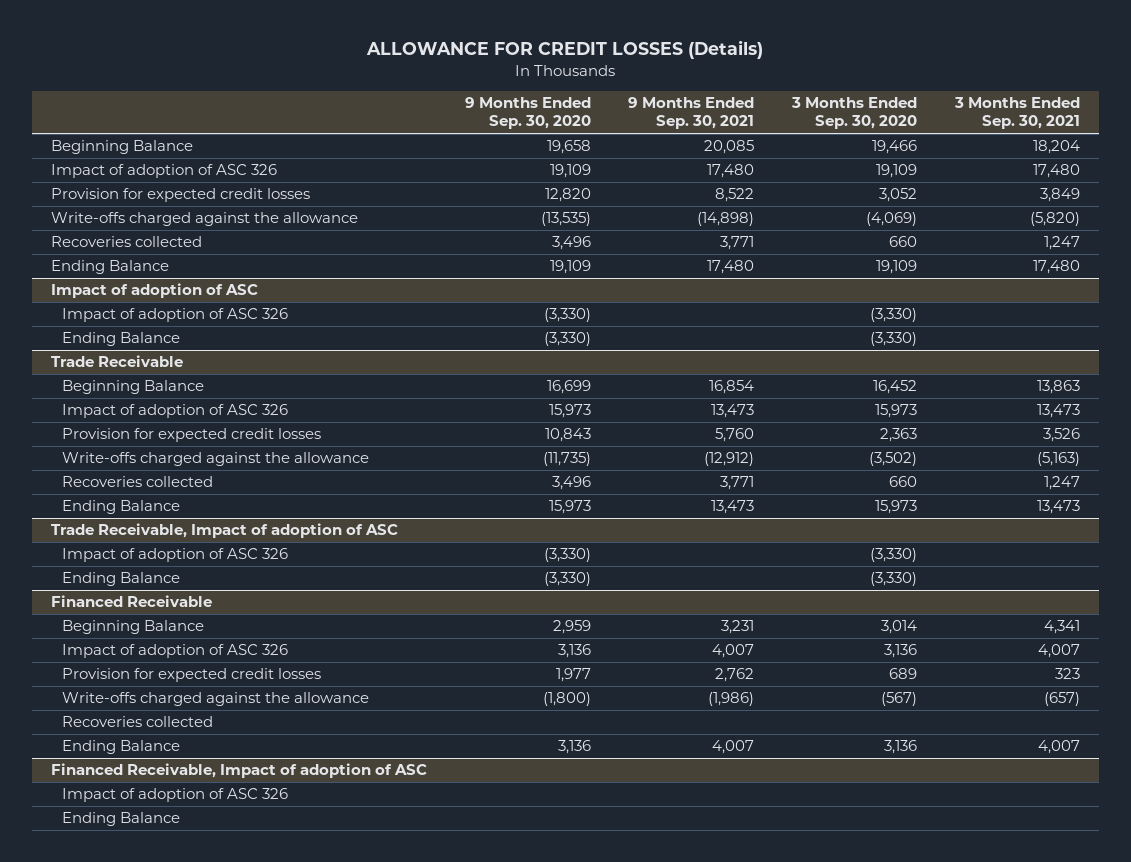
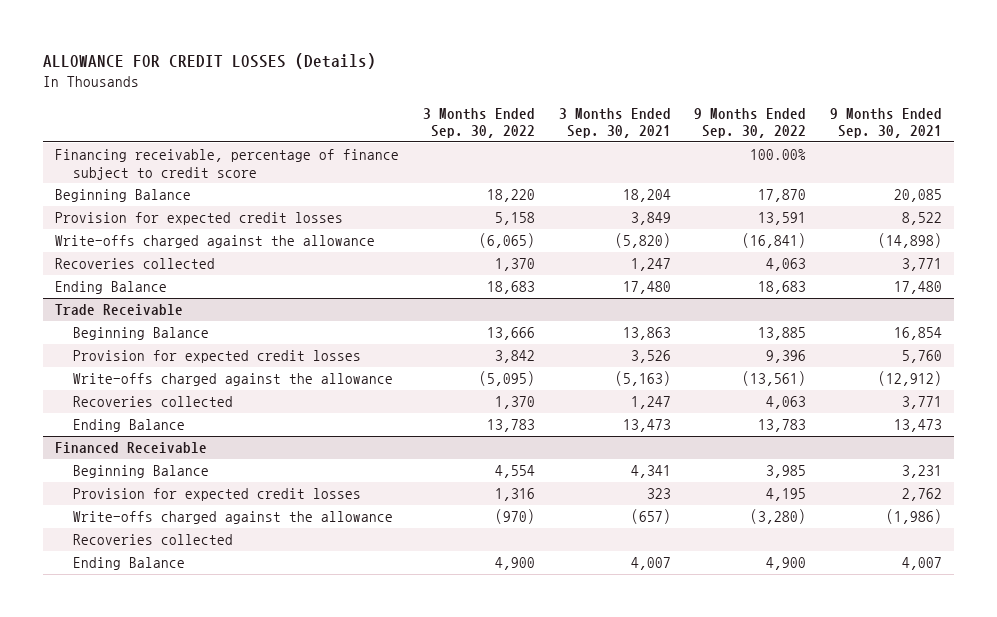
- | 9 Months Ended Sep. 30, 2020 | 9 Months Ended Sep. 30, 2021 | 3 Months Ended Sep. 30, 2020 | 3 Months Ended Sep. 30, 2021
+ | 3 Months Ended Sep. 30, 2022 | 3 Months Ended Sep. 30, 2021 | 9 Months Ended Sep. 30, 2022 | 9 Months Ended Sep. 30, 2021
+ Financing receivable, percentage of finance subject to credit score | | | 100.00% |
- Impact of adoption of ASC 326 | 19,109 | 17,480 | 19,109 | 17,480
- Impact of adoption of ASC
- Impact of adoption of ASC 326 | (3,330) | | (3,330) |
- Ending Balance | (3,330) | | (3,330) |
@ Trade Receivable
- Impact of adoption of ASC 326 | 15,973 | 13,473 | 15,973 | 13,473
- Trade Receivable, Impact of adoption of ASC
- Impact of adoption of ASC 326 | (3,330) | | (3,330) |
- Ending Balance | (3,330) | | (3,330) |
@ Financed Receivable
- Impact of adoption of ASC 326 | 3,136 | 4,007 | 3,136 | 4,007
- Financed Receivable, Impact of adoption of ASC
- Impact of adoption of ASC 326
- Ending Balance

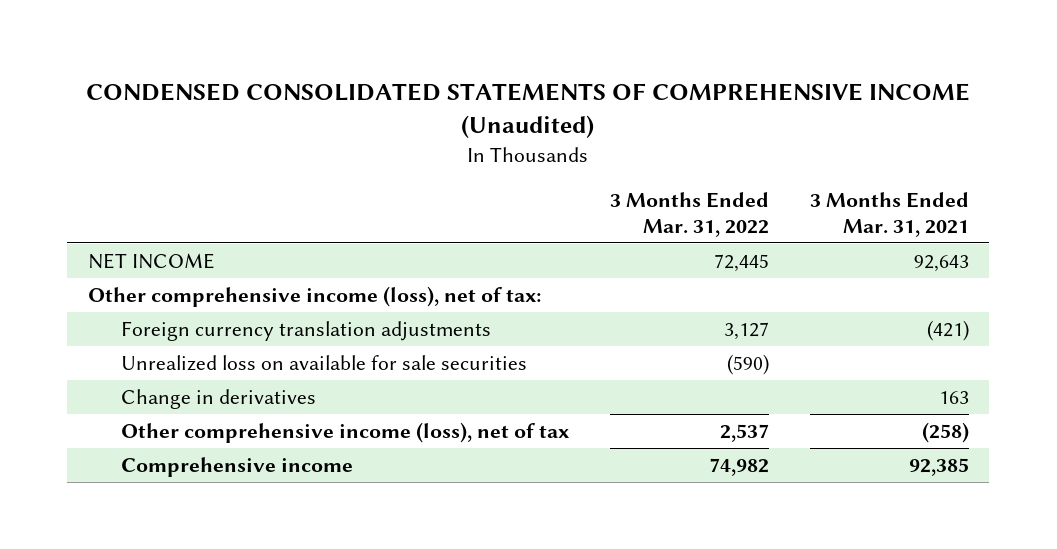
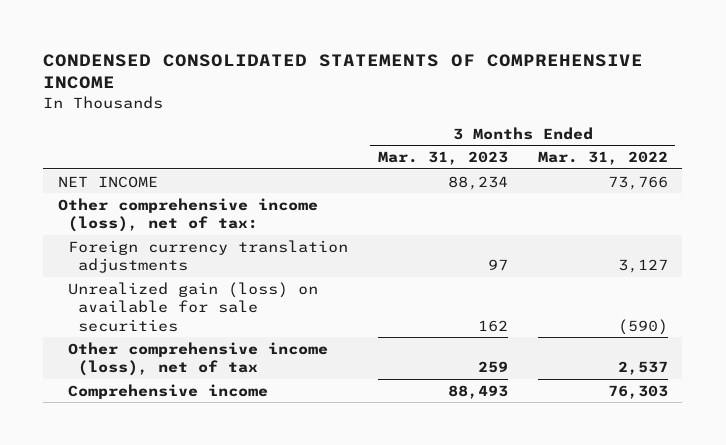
- CONDENSED CONSOLIDATED STATEMENTS OF COMPREHENSIVE INCOME (Unaudited)
+ CONDENSED CONSOLIDATED STATEMENTS OF COMPREHENSIVE INCOME
- | 3 Months Ended Mar. 31, 2022 | 3 Months Ended Mar. 31, 2021
+ | 3 Months Ended Mar. 31, 2023 | 3 Months Ended Mar. 31, 2022
- NET INCOME | 72,445 | 92,643
+ NET INCOME | 88,234 | 73,766
- Unrealized loss on available for sale securities | (590) |
- Change in derivatives | | 163
+ Unrealized gain (loss) on available for sale securities | 162 | (590)
- Comprehensive income | 74,982 | 92,385
+ Comprehensive income | 88,493 | 76,303

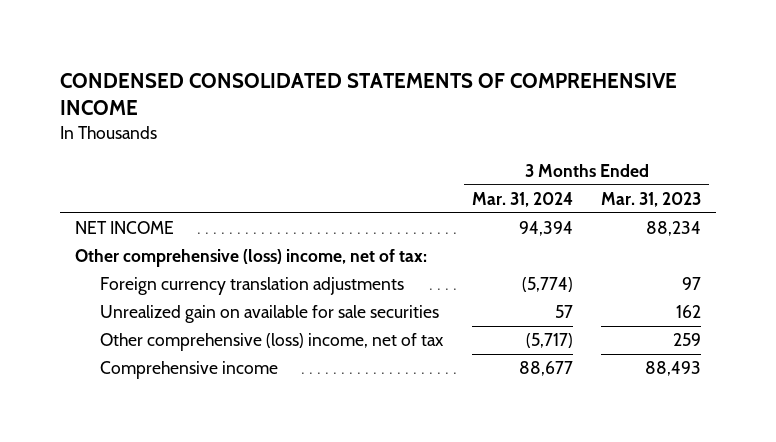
- | 3 Months Ended Mar. 31, 2023 | 3 Months Ended Mar. 31, 2022
+ | 3 Months Ended Mar. 31, 2024 | 3 Months Ended Mar. 31, 2023
- Other comprehensive income (loss), net of tax:
+ Other comprehensive (loss) income, net of tax:
- Unrealized gain (loss) on available for sale securities | 162 | (590)
- Other comprehensive income (loss), net of tax | 259 | 2,537
+ Unrealized gain on available for sale securities | 57 | 162
+ Other comprehensive (loss) income, net of tax | (5,717) | 259

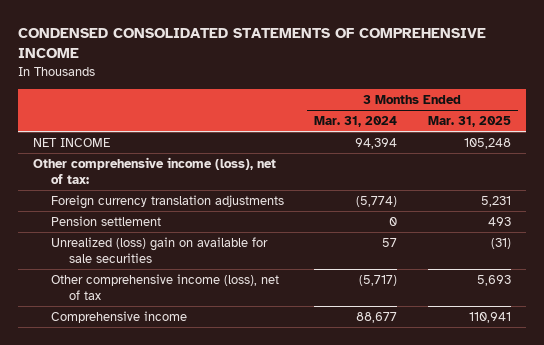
- | 3 Months Ended Mar. 31, 2024 | 3 Months Ended Mar. 31, 2023
+ | 3 Months Ended Mar. 31, 2024 | 3 Months Ended Mar. 31, 2025
- Other comprehensive (loss) income, net of tax:
+ Other comprehensive income (loss), net of tax:
- Unrealized gain on available for sale securities | 57 | 162
- Other comprehensive (loss) income, net of tax | (5,717) | 259
+ Pension settlement | 0 | 493
+ Unrealized (loss) gain on available for sale securities | 57 | (31)
+ Other comprehensive income (loss), net of tax | (5,717) | 5,693

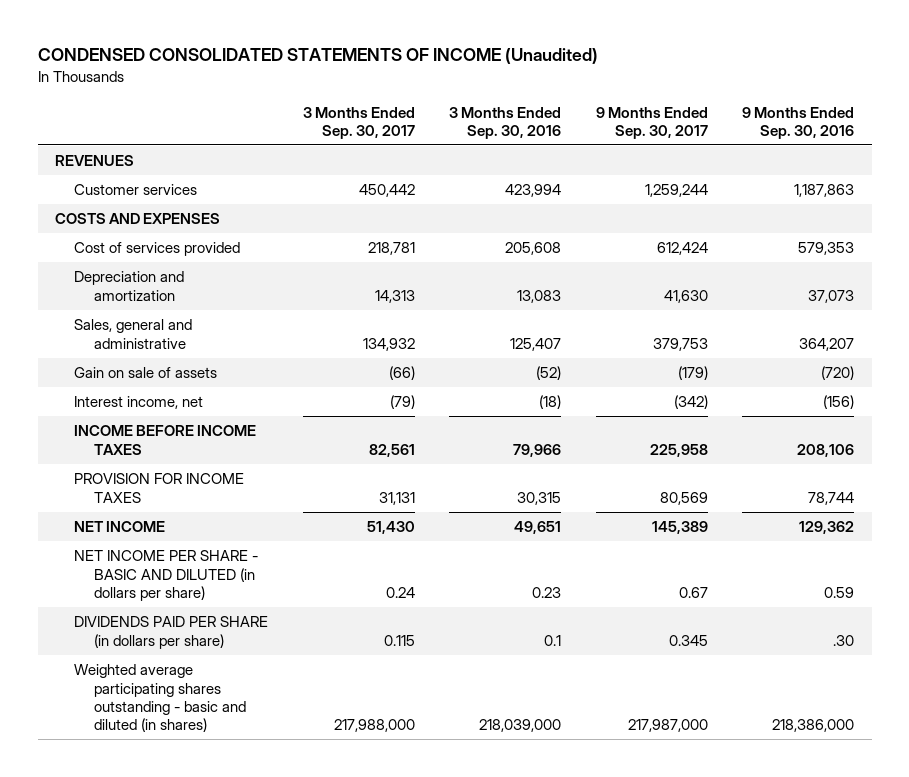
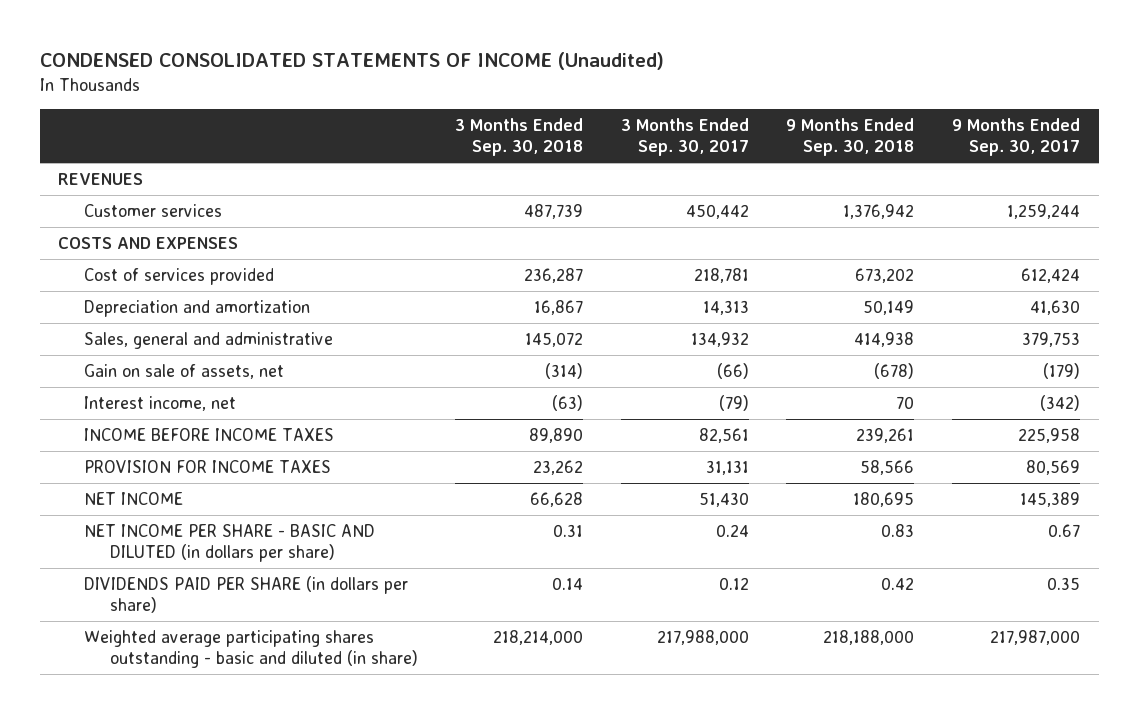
- | 3 Months Ended Sep. 30, 2017 | 3 Months Ended Sep. 30, 2016 | 9 Months Ended Sep. 30, 2017 | 9 Months Ended Sep. 30, 2016
+ | 3 Months Ended Sep. 30, 2018 | 3 Months Ended Sep. 30, 2017 | 9 Months Ended Sep. 30, 2018 | 9 Months Ended Sep. 30, 2017
- Gain on sale of assets | (66) | (52) | (179) | (720)
+ Gain on sale of assets, net | (314) | (66) | (678) | (179)
- DIVIDENDS PAID PER SHARE (in dollars per share) | 0.115 | 0.1 | 0.345 | .30
- Weighted average participating shares outstanding - basic and diluted (in shares) | 217,988,000 | 218,039,000 | 217,987,000 | 218,386,000
+ DIVIDENDS PAID PER SHARE (in dollars per share) | 0.14 | 0.12 | 0.42 | 0.35
+ Weighted average participating shares outstanding - basic and diluted (in share) | 218,214,000 | 217,988,000 | 218,188,000 | 217,987,000

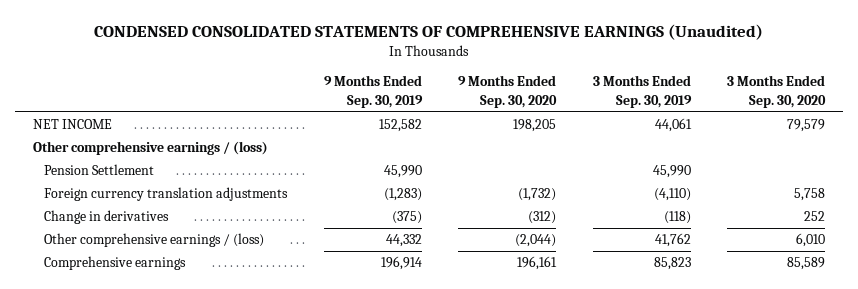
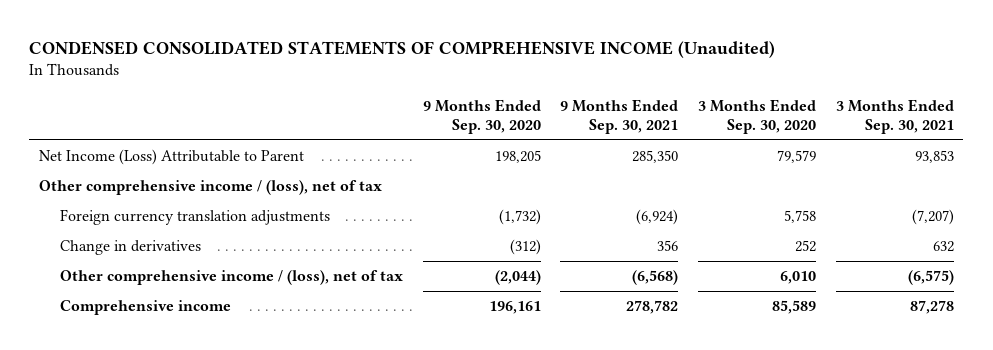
- CONDENSED CONSOLIDATED STATEMENTS OF COMPREHENSIVE EARNINGS (Unaudited)
+ CONDENSED CONSOLIDATED STATEMENTS OF COMPREHENSIVE INCOME (Unaudited)
- | 9 Months Ended Sep. 30, 2019 | 9 Months Ended Sep. 30, 2020 | 3 Months Ended Sep. 30, 2019 | 3 Months Ended Sep. 30, 2020
+ | 9 Months Ended Sep. 30, 2020 | 9 Months Ended Sep. 30, 2021 | 3 Months Ended Sep. 30, 2020 | 3 Months Ended Sep. 30, 2021
- NET INCOME | 152,582 | 198,205 | 44,061 | 79,579
- Other comprehensive earnings / (loss)
- Pension Settlement | 45,990 | | 45,990 |
+ Net Income (Loss) Attributable to Parent | 198,205 | 285,350 | 79,579 | 93,853
+ Other comprehensive income / (loss), net of tax
- Other comprehensive earnings / (loss) | 44,332 | (2,044) | 41,762 | 6,010
- Comprehensive earnings | 196,914 | 196,161 | 85,823 | 85,589
+ Other comprehensive income / (loss), net of tax | (2,044) | (6,568) | 6,010 | (6,575)
+ Comprehensive income | 196,161 | 278,782 | 85,589 | 87,278

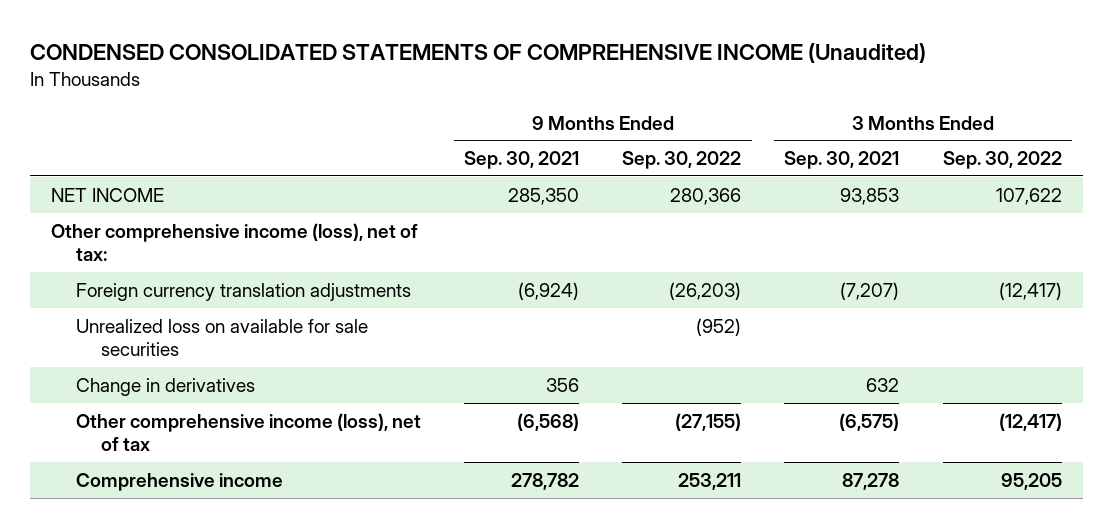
- | 9 Months Ended Sep. 30, 2020 | 9 Months Ended Sep. 30, 2021 | 3 Months Ended Sep. 30, 2020 | 3 Months Ended Sep. 30, 2021
+ | 9 Months Ended Sep. 30, 2021 | 9 Months Ended Sep. 30, 2022 | 3 Months Ended Sep. 30, 2021 | 3 Months Ended Sep. 30, 2022
- Net Income (Loss) Attributable to Parent | 198,205 | 285,350 | 79,579 | 93,853
- Other comprehensive income / (loss), net of tax
+ NET INCOME | 285,350 | 280,366 | 93,853 | 107,622
+ Other comprehensive income (loss), net of tax:
+ Unrealized loss on available for sale securities | | (952) | |
- Other comprehensive income / (loss), net of tax | (2,044) | (6,568) | 6,010 | (6,575)
+ Other comprehensive income (loss), net of tax | (6,568) | (27,155) | (6,575) | (12,417)

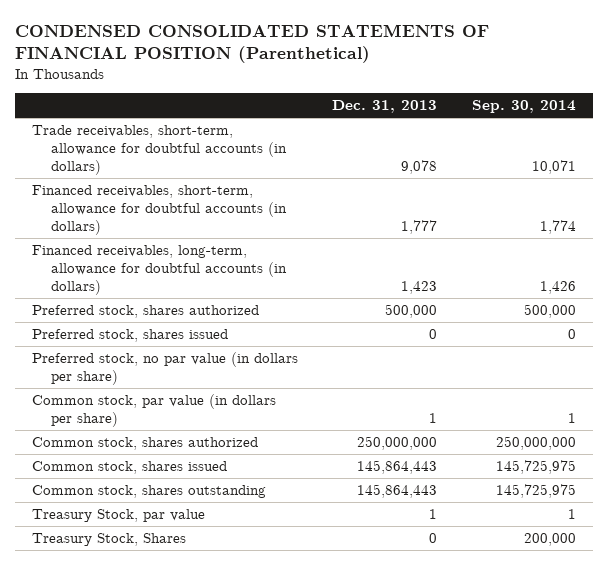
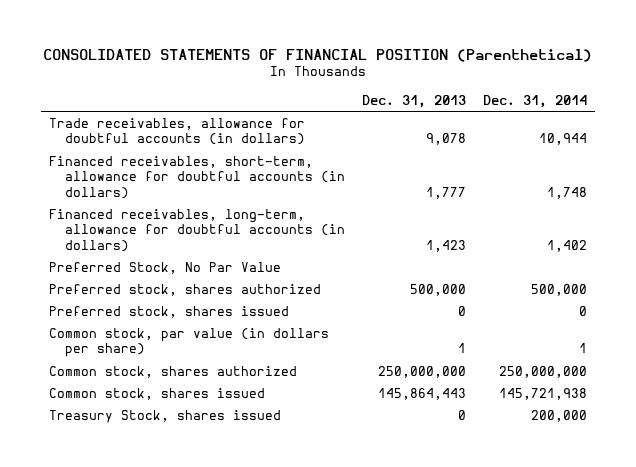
- CONDENSED CONSOLIDATED STATEMENTS OF FINANCIAL POSITION (Parenthetical)
+ CONSOLIDATED STATEMENTS OF FINANCIAL POSITION (Parenthetical)
- | Dec. 31, 2013 | Sep. 30, 2014
+ | Dec. 31, 2013 | Dec. 31, 2014
- Trade receivables, short-term, allowance for doubtful accounts (in dollars) | 9,078 | 10,071
+ Trade receivables, allowance for doubtful accounts (in dollars) | 9,078 | 10,944
+ Preferred Stock, No Par Value
- Preferred stock, no par value (in dollars per share)
- Common stock, shares outstanding | 145,864,443 | 145,725,975
- Treasury Stock, par value | 1 | 1
- Treasury Stock, Shares | 0 | 200,000
+ Treasury Stock, shares issued | 0 | 200,000

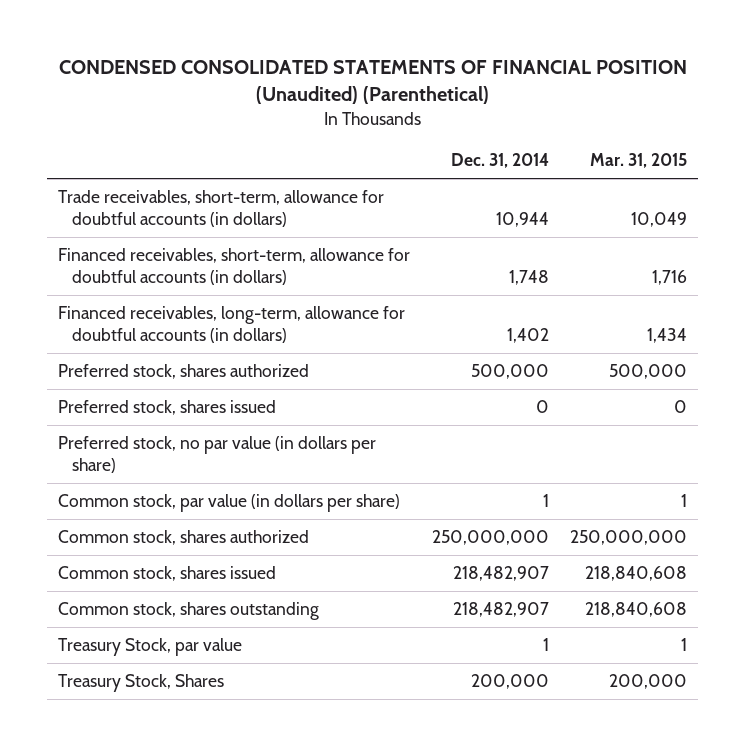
- CONSOLIDATED STATEMENTS OF FINANCIAL POSITION (Parenthetical)
+ CONDENSED CONSOLIDATED STATEMENTS OF FINANCIAL POSITION (Unaudited) (Parenthetical)
- | Dec. 31, 2013 | Dec. 31, 2014
+ | Dec. 31, 2014 | Mar. 31, 2015
- Trade receivables, allowance for doubtful accounts (in dollars) | 9,078 | 10,944
+ Trade receivables, short-term, allowance for doubtful accounts (in dollars) | 10,944 | 10,049
- Preferred Stock, No Par Value
+ Preferred stock, no par value (in dollars per share)
- Common stock, shares issued | 145,864,443 | 145,721,938
- Treasury Stock, shares issued | 0 | 200,000
+ Common stock, shares issued | 218,482,907 | 218,840,608
+ Common stock, shares outstanding | 218,482,907 | 218,840,608
+ Treasury Stock, par value | 1 | 1
+ Treasury Stock, Shares | 200,000 | 200,000

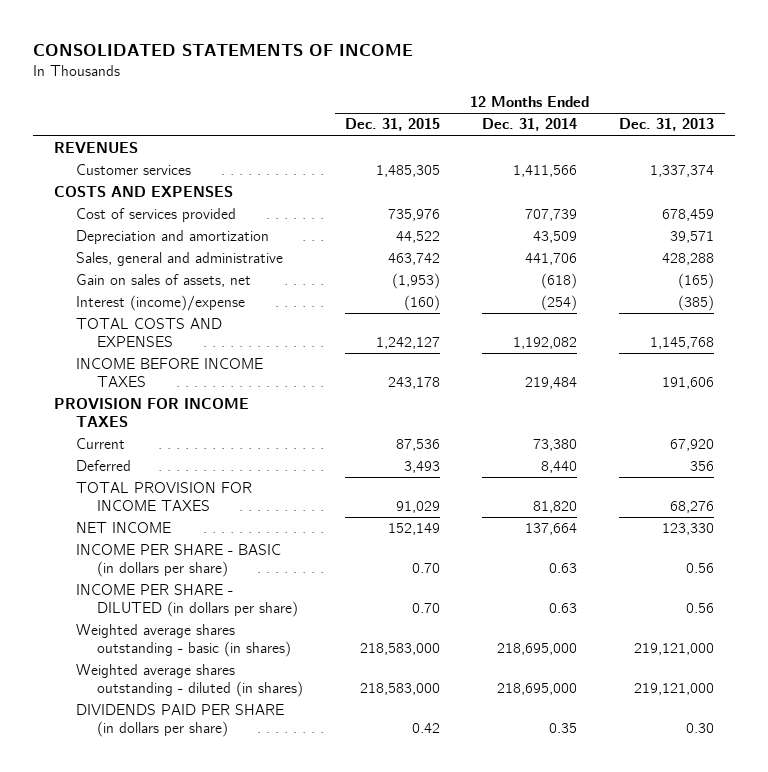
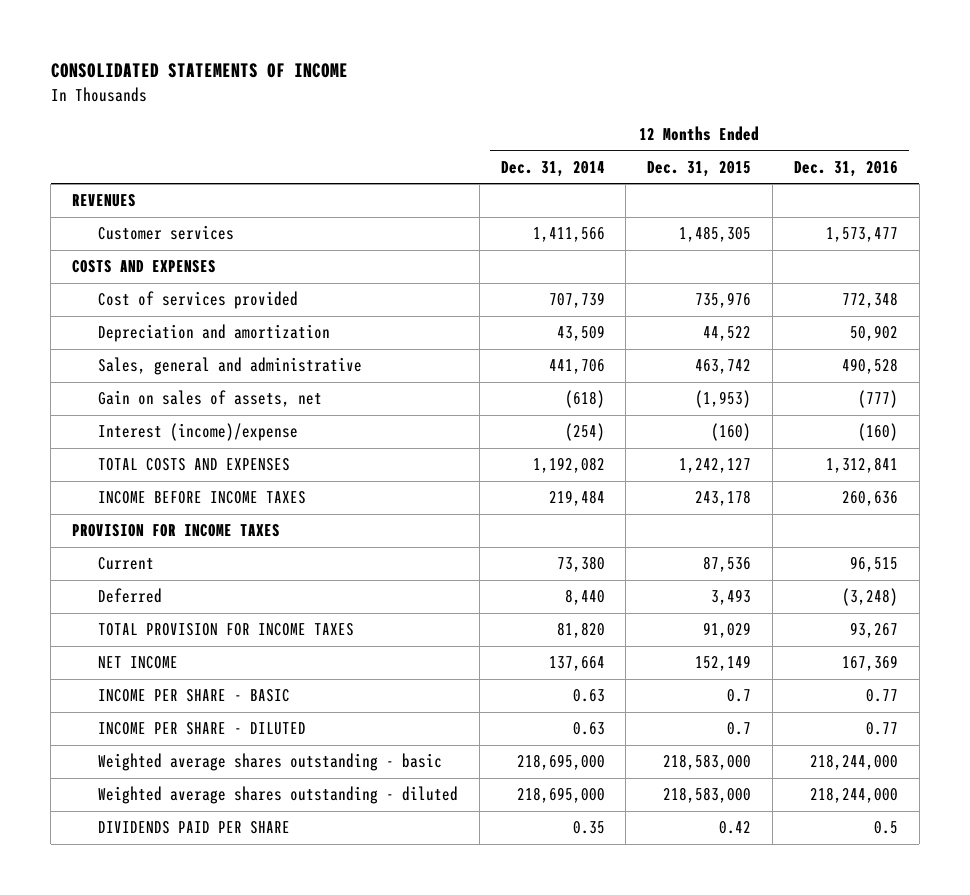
- | 12 Months Ended Dec. 31, 2015 | 12 Months Ended Dec. 31, 2014 | 12 Months Ended Dec. 31, 2013
+ | 12 Months Ended Dec. 31, 2014 | 12 Months Ended Dec. 31, 2015 | 12 Months Ended Dec. 31, 2016
- INCOME PER SHARE - BASIC (in dollars per share) | 0.70 | 0.63 | 0.56
- INCOME PER SHARE - DILUTED (in dollars per share) | 0.70 | 0.63 | 0.56
- Weighted average shares outstanding - basic (in shares) | 218,583,000 | 218,695,000 | 219,121,000
- Weighted average shares outstanding - diluted (in shares) | 218,583,000 | 218,695,000 | 219,121,000
- DIVIDENDS PAID PER SHARE (in dollars per share) | 0.42 | 0.35 | 0.30
+ INCOME PER SHARE - BASIC | 0.63 | 0.7 | 0.77
+ INCOME PER SHARE - DILUTED | 0.63 | 0.7 | 0.77
+ Weighted average shares outstanding - basic | 218,695,000 | 218,583,000 | 218,244,000
+ Weighted average shares outstanding - diluted | 218,695,000 | 218,583,000 | 218,244,000
+ DIVIDENDS PAID PER SHARE | 0.35 | 0.42 | 0.5

